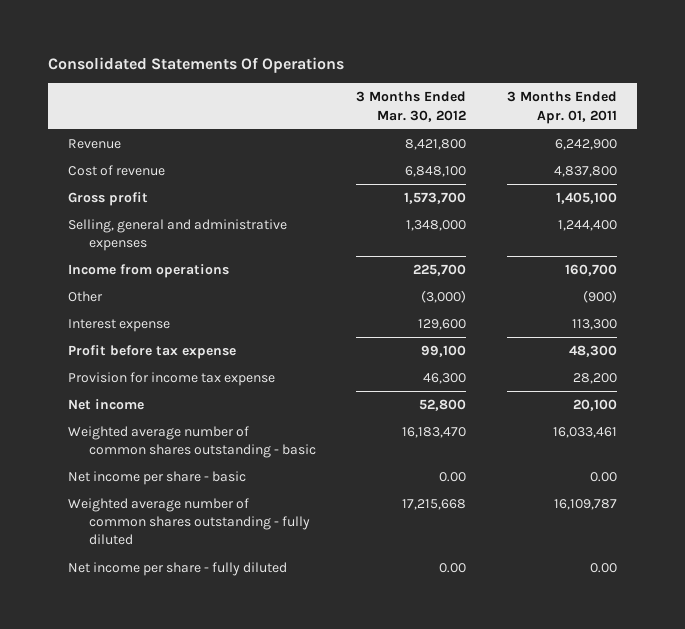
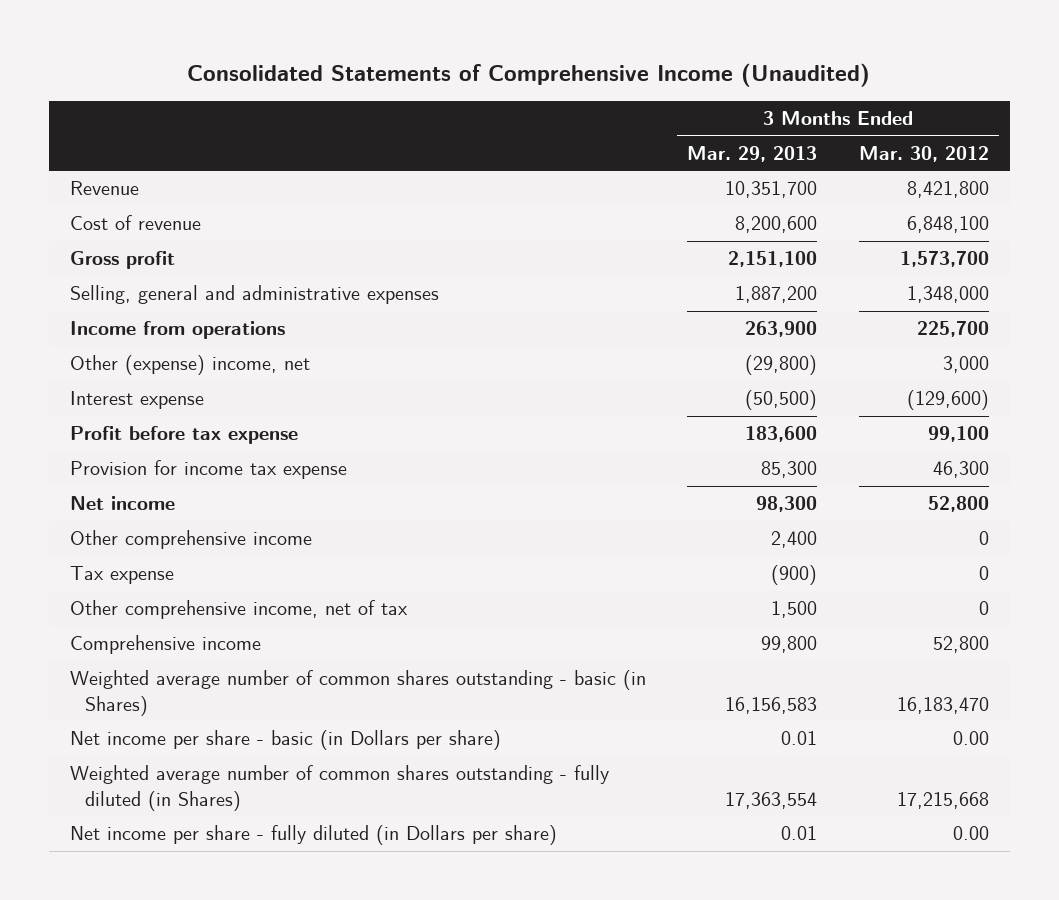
- Consolidated Statements Of Operations
+ Consolidated Statements of Comprehensive Income (Unaudited)
- | 3 Months Ended Mar. 30, 2012 | 3 Months Ended Apr. 01, 2011
+ | 3 Months Ended Mar. 29, 2013 | 3 Months Ended Mar. 30, 2012
- Other | (3,000) | (900)
- Interest expense | 129,600 | 113,300
+ Other (expense) income, net | (29,800) | 3,000
+ Interest expense | (50,500) | (129,600)
- Weighted average number of common shares outstanding - basic | 16,183,470 | 16,033,461
- Net income per share - basic | 0.00 | 0.00
- Weighted average number of common shares outstanding - fully diluted | 17,215,668 | 16,109,787
- Net income per share - fully diluted | 0.00 | 0.00
+ Other comprehensive income | 2,400 | 0
+ Tax expense | (900) | 0
+ Other comprehensive income, net of tax | 1,500 | 0
+ Comprehensive income | 99,800 | 52,800
+ Weighted average number of common shares outstanding - basic (in Shares) | 16,156,583 | 16,183,470
+ Net income per share - basic (in Dollars per share) | 0.01 | 0.00
+ Weighted average number of common shares outstanding - fully diluted (in Shares) | 17,363,554 | 17,215,668
+ Net income per share - fully diluted (in Dollars per share) | 0.01 | 0.00

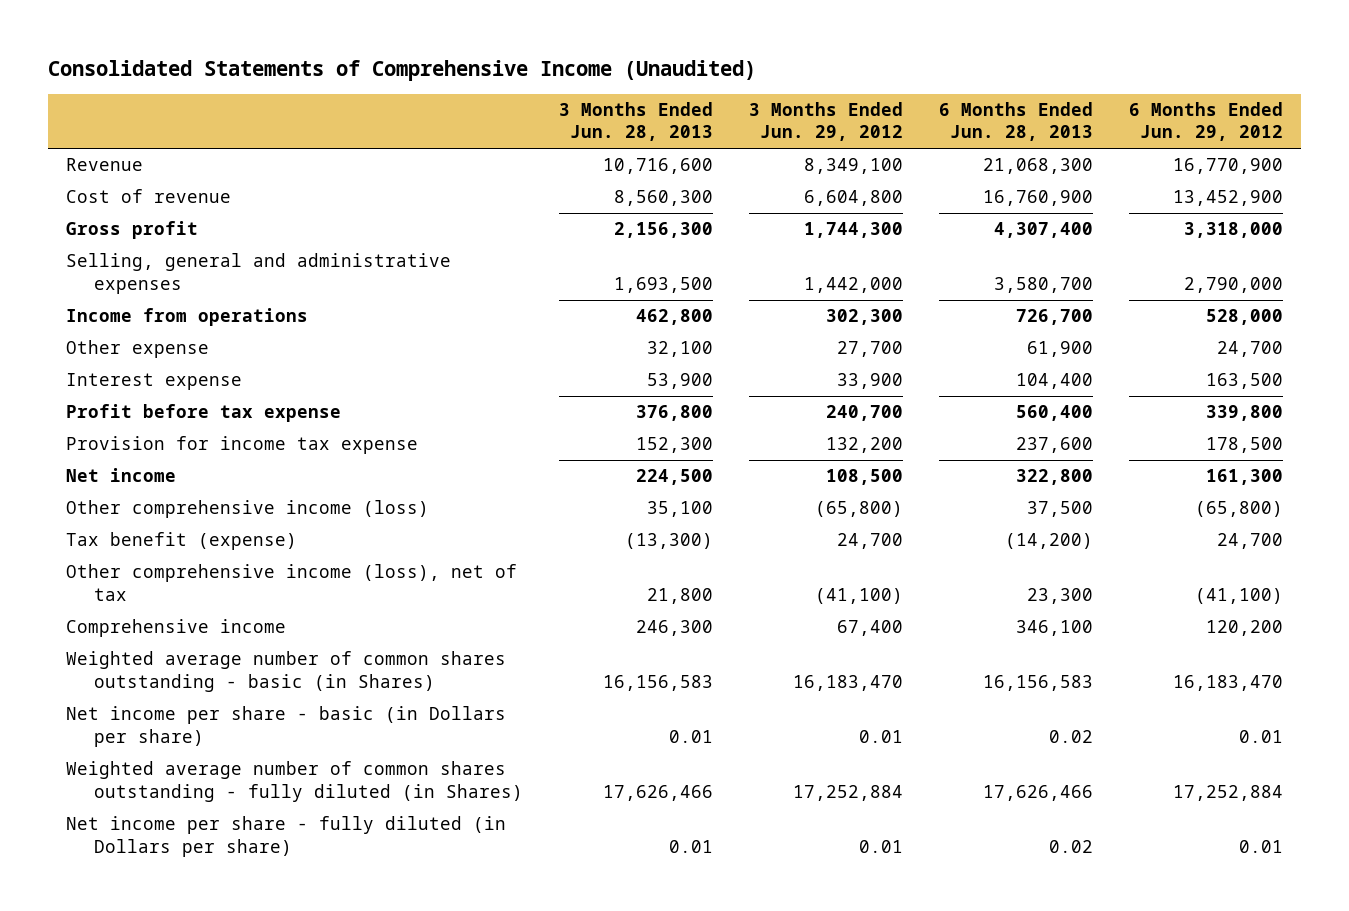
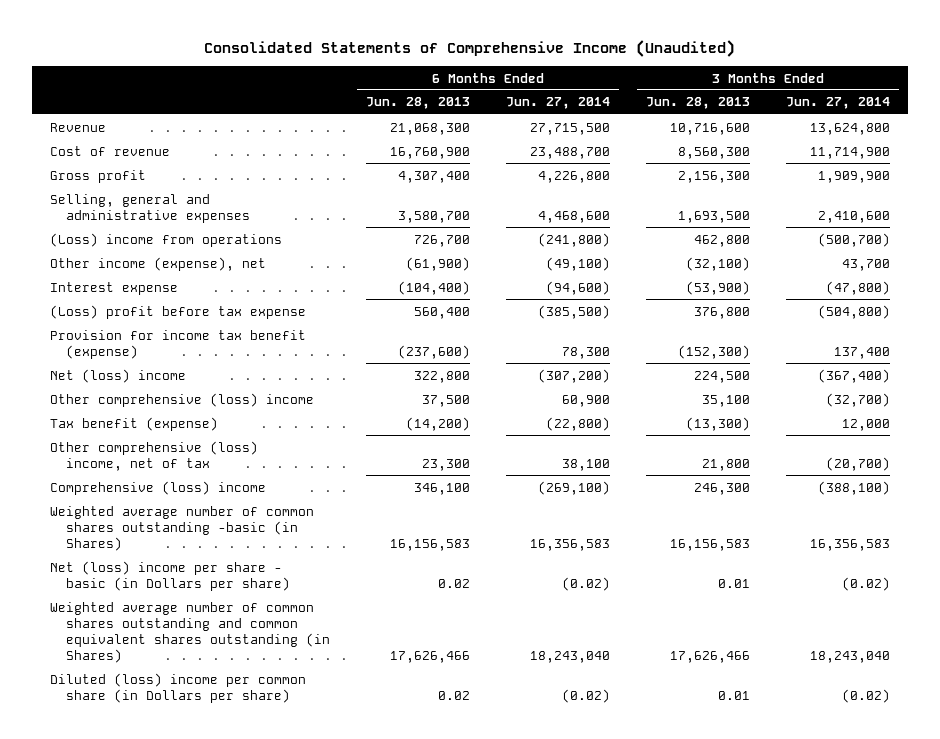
- | 3 Months Ended Jun. 28, 2013 | 3 Months Ended Jun. 29, 2012 | 6 Months Ended Jun. 28, 2013 | 6 Months Ended Jun. 29, 2012
+ | 6 Months Ended Jun. 28, 2013 | 6 Months Ended Jun. 27, 2014 | 3 Months Ended Jun. 28, 2013 | 3 Months Ended Jun. 27, 2014
- Income from operations | 462,800 | 302,300 | 726,700 | 528,000
- Other expense | 32,100 | 27,700 | 61,900 | 24,700
- Interest expense | 53,900 | 33,900 | 104,400 | 163,500
- Profit before tax expense | 376,800 | 240,700 | 560,400 | 339,800
- Provision for income tax expense | 152,300 | 132,200 | 237,600 | 178,500
- Net income | 224,500 | 108,500 | 322,800 | 161,300
- Other comprehensive income (loss) | 35,100 | (65,800) | 37,500 | (65,800)
+ (Loss) income from operations | 726,700 | (241,800) | 462,800 | (500,700)
+ Other income (expense), net | (61,900) | (49,100) | (32,100) | 43,700
+ Interest expense | (104,400) | (94,600) | (53,900) | (47,800)
+ (Loss) profit before tax expense | 560,400 | (385,500) | 376,800 | (504,800)
+ Provision for income tax benefit (expense) | (237,600) | 78,300 | (152,300) | 137,400
+ Net (loss) income | 322,800 | (307,200) | 224,500 | (367,400)
+ Other comprehensive (loss) income | 37,500 | 60,900 | 35,100 | (32,700)
- Other comprehensive income (loss), net of tax | 21,800 | (41,100) | 23,300 | (41,100)
- Comprehensive income | 246,300 | 67,400 | 346,100 | 120,200
- Weighted average number of common shares outstanding - basic (in Shares) | 16,156,583 | 16,183,470 | 16,156,583 | 16,183,470
- Net income per share - basic (in Dollars per share) | 0.01 | 0.01 | 0.02 | 0.01
- Weighted average number of common shares outstanding - fully diluted (in Shares) | 17,626,466 | 17,252,884 | 17,626,466 | 17,252,884
- Net income per share - fully diluted (in Dollars per share) | 0.01 | 0.01 | 0.02 | 0.01
+ Other comprehensive (loss) income, net of tax | 23,300 | 38,100 | 21,800 | (20,700)
+ Comprehensive (loss) income | 346,100 | (269,100) | 246,300 | (388,100)
+ Weighted average number of common shares outstanding -basic (in Shares) | 16,156,583 | 16,356,583 | 16,156,583 | 16,356,583
+ Net (loss) income per share - basic (in Dollars per share) | 0.02 | (0.02) | 0.01 | (0.02)
+ Weighted average number of common shares outstanding and common equivalent shares outstanding (in Shares) | 17,626,466 | 18,243,040 | 17,626,466 | 18,243,040
+ Diluted (loss) income per common share (in Dollars per share) | 0.02 | (0.02) | 0.01 | (0.02)

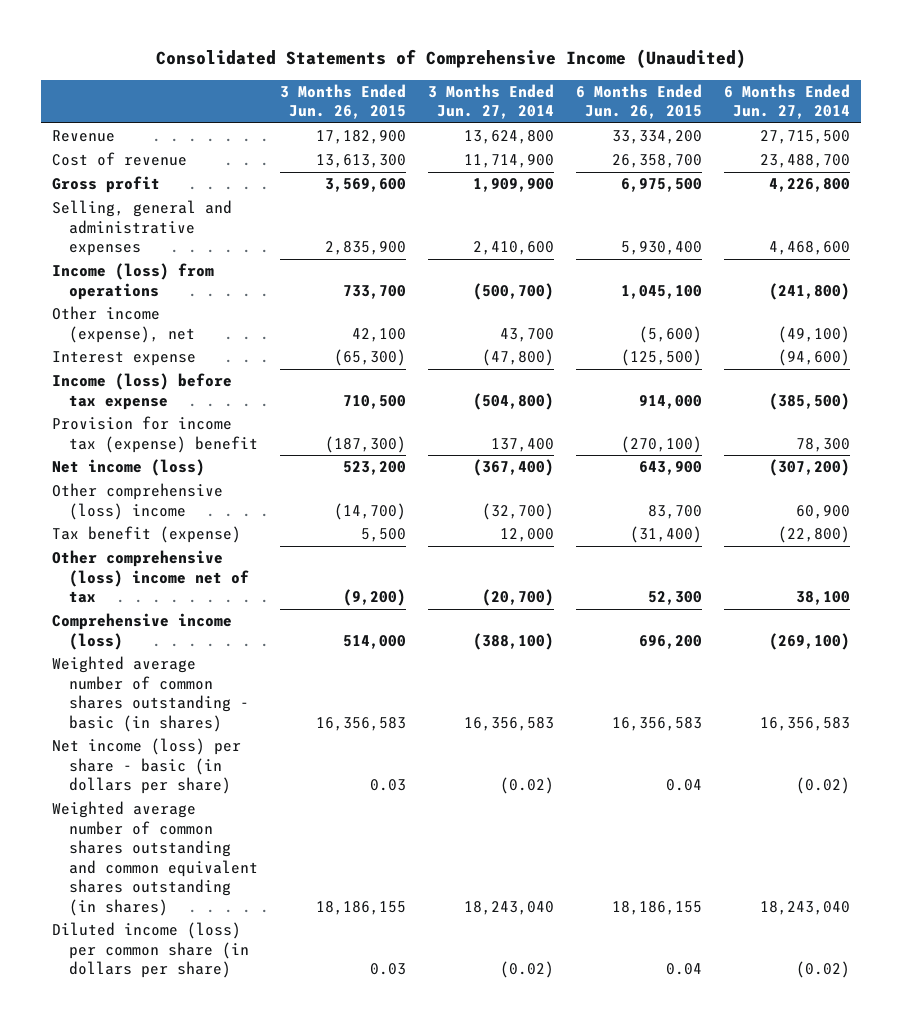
- | 6 Months Ended Jun. 28, 2013 | 6 Months Ended Jun. 27, 2014 | 3 Months Ended Jun. 28, 2013 | 3 Months Ended Jun. 27, 2014
+ | 3 Months Ended Jun. 26, 2015 | 3 Months Ended Jun. 27, 2014 | 6 Months Ended Jun. 26, 2015 | 6 Months Ended Jun. 27, 2014
- (Loss) income from operations | 726,700 | (241,800) | 462,800 | (500,700)
+ Income (loss) from operations | 733,700 | (500,700) | 1,045,100 | (241,800)
- (Loss) profit before tax expense | 560,400 | (385,500) | 376,800 | (504,800)
- Provision for income tax benefit (expense) | (237,600) | 78,300 | (152,300) | 137,400
- Net (loss) income | 322,800 | (307,200) | 224,500 | (367,400)
+ Income (loss) before tax expense | 710,500 | (504,800) | 914,000 | (385,500)
+ Provision for income tax (expense) benefit | (187,300) | 137,400 | (270,100) | 78,300
+ Net income (loss) | 523,200 | (367,400) | 643,900 | (307,200)
- Other comprehensive (loss) income, net of tax | 23,300 | 38,100 | 21,800 | (20,700)
- Comprehensive (loss) income | 346,100 | (269,100) | 246,300 | (388,100)
- Weighted average number of common shares outstanding -basic (in Shares) | 16,156,583 | 16,356,583 | 16,156,583 | 16,356,583
- Net (loss) income per share - basic (in Dollars per share) | 0.02 | (0.02) | 0.01 | (0.02)
- Weighted average number of common shares outstanding and common equivalent shares outstanding (in Shares) | 17,626,466 | 18,243,040 | 17,626,466 | 18,243,040
- Diluted (loss) income per common share (in Dollars per share) | 0.02 | (0.02) | 0.01 | (0.02)
+ Other comprehensive (loss) income net of tax | (9,200) | (20,700) | 52,300 | 38,100
+ Comprehensive income (loss) | 514,000 | (388,100) | 696,200 | (269,100)
+ Weighted average number of common shares outstanding - basic (in shares) | 16,356,583 | 16,356,583 | 16,356,583 | 16,356,583
+ Net income (loss) per share - basic (in dollars per share) | 0.03 | (0.02) | 0.04 | (0.02)
+ Weighted average number of common shares outstanding and common equivalent shares outstanding (in shares) | 18,186,155 | 18,243,040 | 18,186,155 | 18,243,040
+ Diluted income (loss) per common share (in dollars per share) | 0.03 | (0.02) | 0.04 | (0.02)

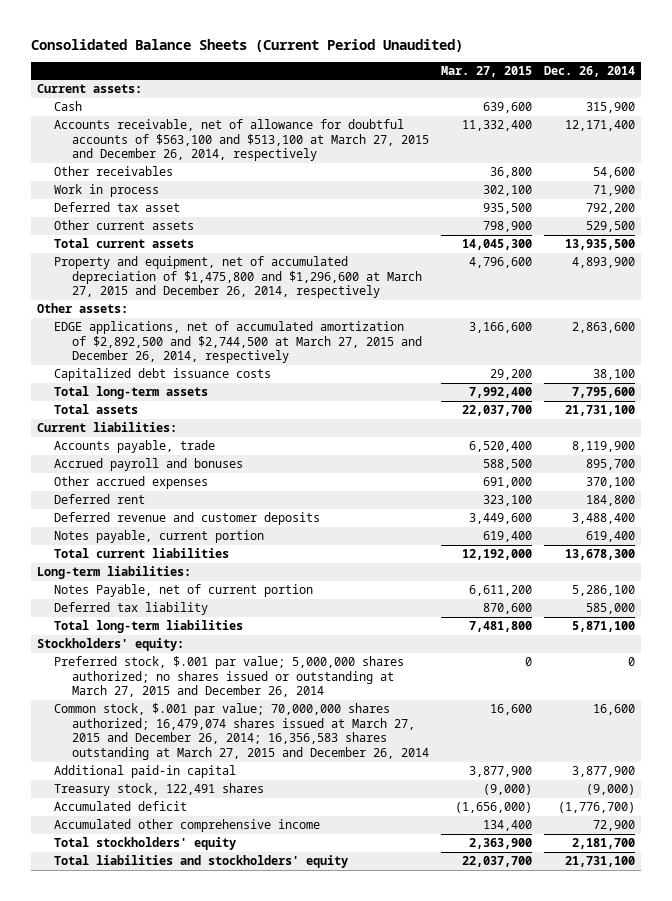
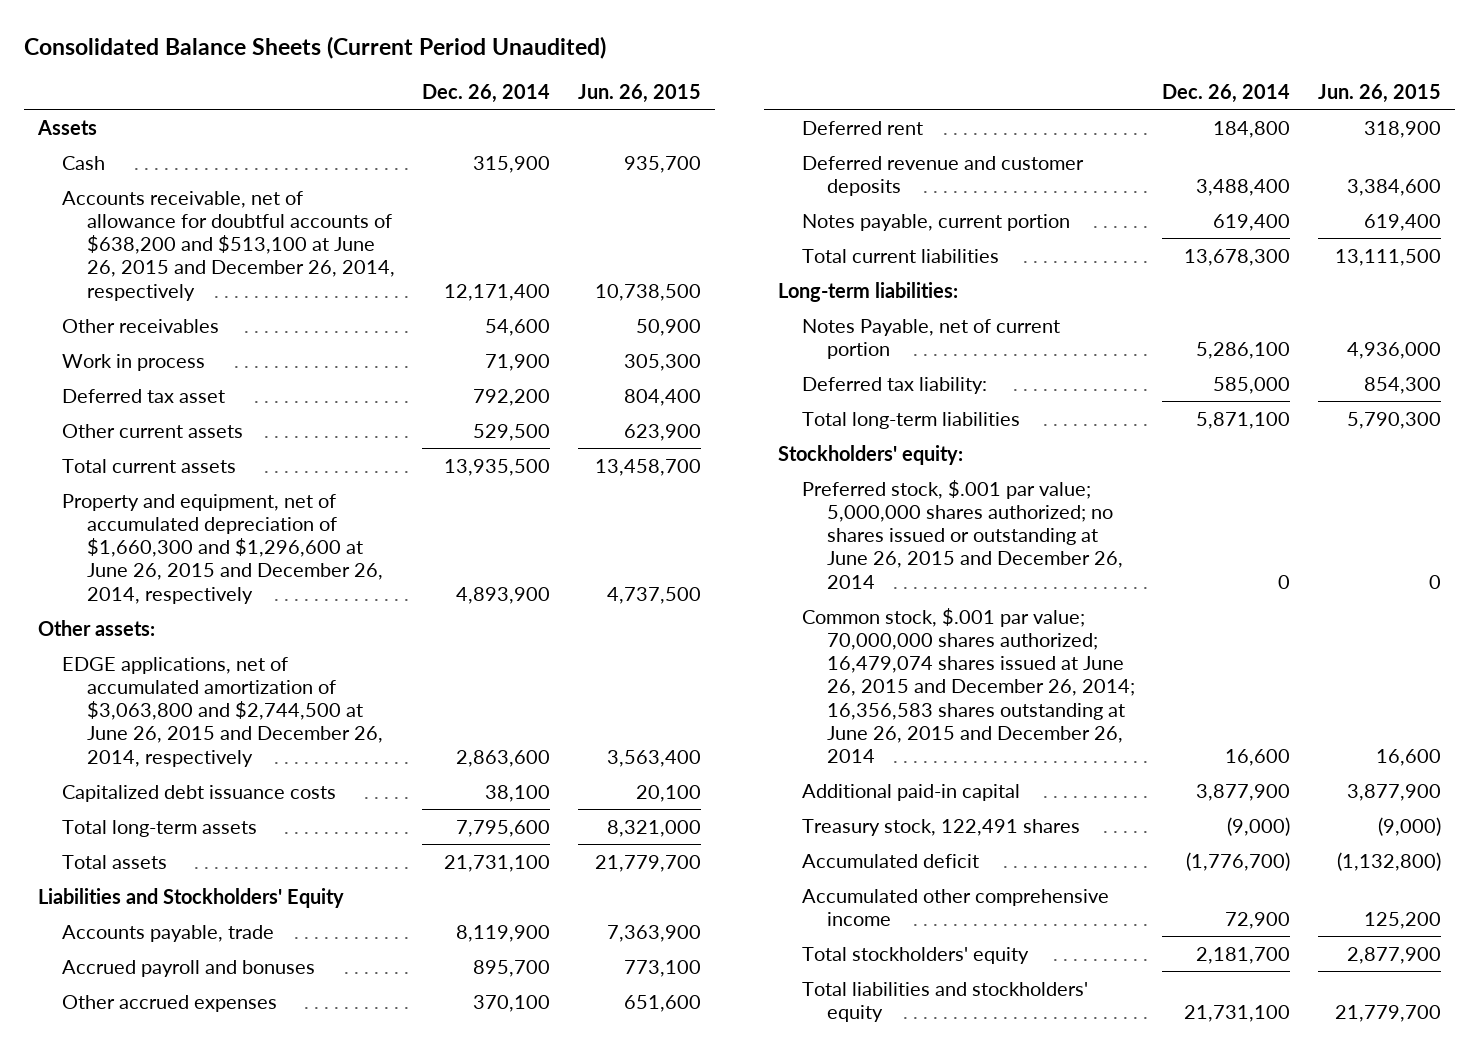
- | Mar. 27, 2015 | Dec. 26, 2014
+ | Dec. 26, 2014 | Jun. 26, 2015
- Current assets:
+ Assets
- Accounts receivable, net of allowance for doubtful accounts of $563,100 and $513,100 at March 27, 2015 and December 26, 2014, respectively | 11,332,400 | 12,171,400
+ Accounts receivable, net of allowance for doubtful accounts of $638,200 and $513,100 at June 26, 2015 and December 26, 2014, respectively | 12,171,400 | 10,738,500
- Property and equipment, net of accumulated depreciation of $1,475,800 and $1,296,600 at March 27, 2015 and December 26, 2014, respectively | 4,796,600 | 4,893,900
+ Property and equipment, net of accumulated depreciation of $1,660,300 and $1,296,600 at June 26, 2015 and December 26, 2014, respectively | 4,893,900 | 4,737,500
- EDGE applications, net of accumulated amortization of $2,892,500 and $2,744,500 at March 27, 2015 and December 26, 2014, respectively | 3,166,600 | 2,863,600
+ EDGE applications, net of accumulated amortization of $3,063,800 and $2,744,500 at June 26, 2015 and December 26, 2014, respectively | 2,863,600 | 3,563,400
- Current liabilities:
+ Liabilities and Stockholders' Equity
- Deferred tax liability | 870,600 | 585,000
+ Deferred tax liability: | 585,000 | 854,300
- Preferred stock, $.001 par value; 5,000,000 shares authorized; no shares issued or outstanding at March 27, 2015 and December 26, 2014 | 0 | 0
- Common stock, $.001 par value; 70,000,000 shares authorized; 16,479,074 shares issued at March 27, 2015 and December 26, 2014; 16,356,583 shares outstanding at March 27, 2015 and December 26, 2014 | 16,600 | 16,600
+ Preferred stock, $.001 par value; 5,000,000 shares authorized; no shares issued or outstanding at June 26, 2015 and December 26, 2014 | 0 | 0
+ Common stock, $.001 par value; 70,000,000 shares authorized; 16,479,074 shares issued at June 26, 2015 and December 26, 2014; 16,356,583 shares outstanding at June 26, 2015 and December 26, 2014 | 16,600 | 16,600

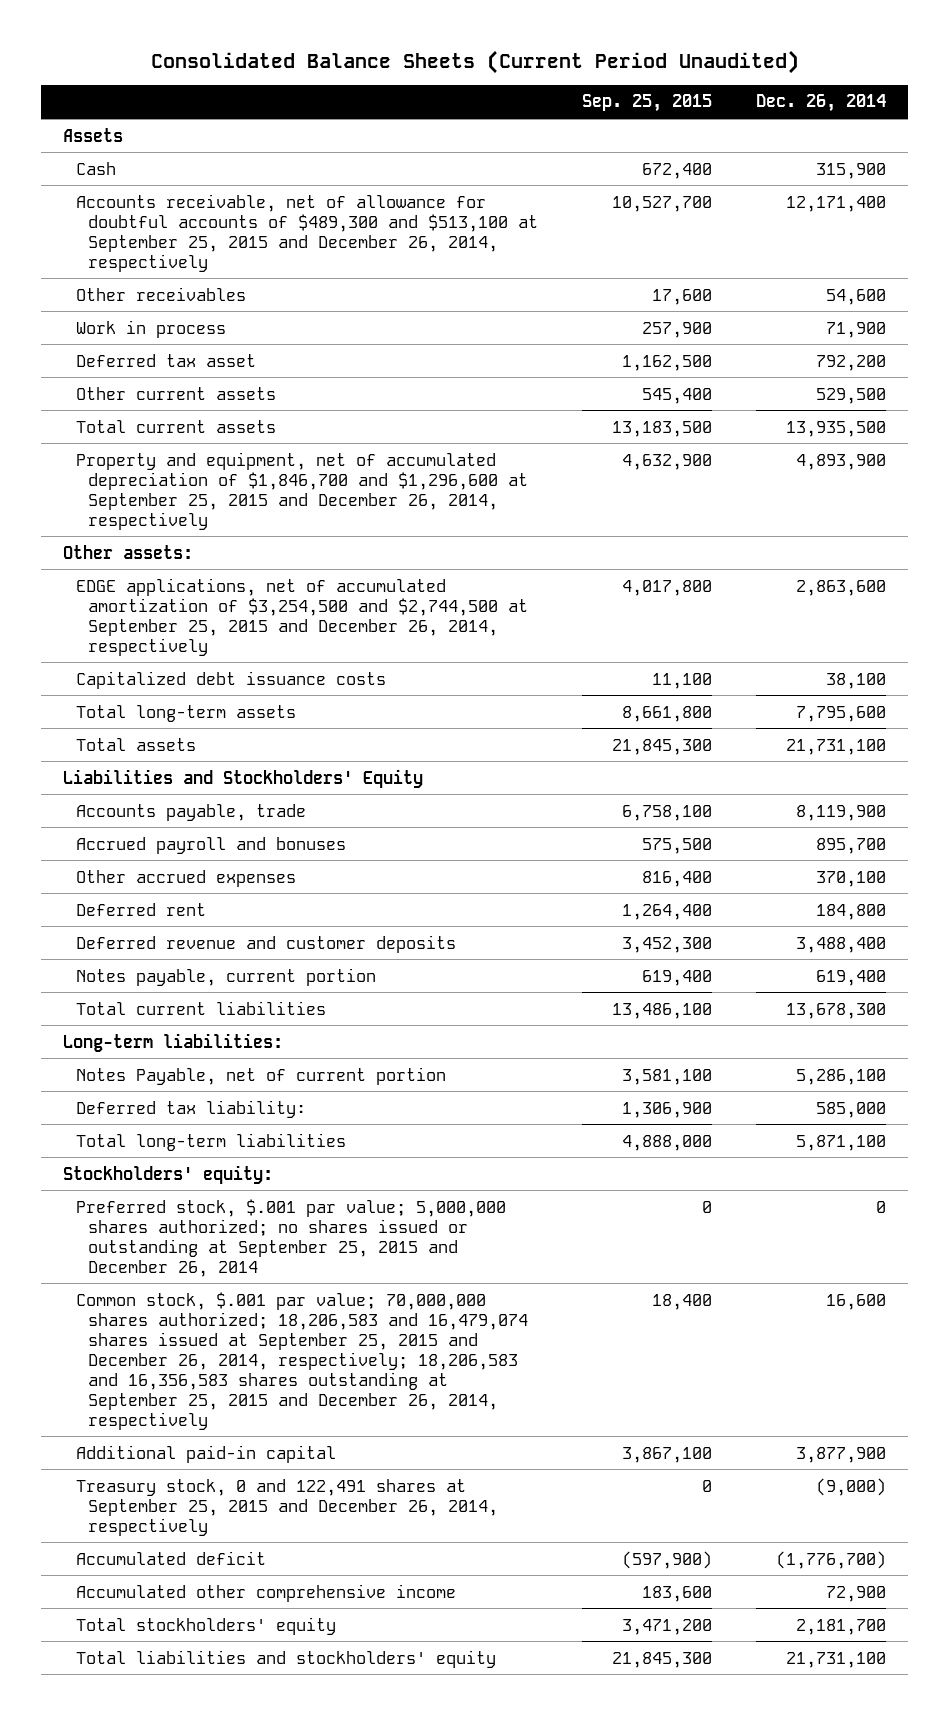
- | Dec. 26, 2014 | Jun. 26, 2015
+ | Sep. 25, 2015 | Dec. 26, 2014
- Accounts receivable, net of allowance for doubtful accounts of $638,200 and $513,100 at June 26, 2015 and December 26, 2014, respectively | 12,171,400 | 10,738,500
+ Accounts receivable, net of allowance for doubtful accounts of $489,300 and $513,100 at September 25, 2015 and December 26, 2014, respectively | 10,527,700 | 12,171,400
- Property and equipment, net of accumulated depreciation of $1,660,300 and $1,296,600 at June 26, 2015 and December 26, 2014, respectively | 4,893,900 | 4,737,500
+ Property and equipment, net of accumulated depreciation of $1,846,700 and $1,296,600 at September 25, 2015 and December 26, 2014, respectively | 4,632,900 | 4,893,900
- EDGE applications, net of accumulated amortization of $3,063,800 and $2,744,500 at June 26, 2015 and December 26, 2014, respectively | 2,863,600 | 3,563,400
+ EDGE applications, net of accumulated amortization of $3,254,500 and $2,744,500 at September 25, 2015 and December 26, 2014, respectively | 4,017,800 | 2,863,600
- Preferred stock, $.001 par value; 5,000,000 shares authorized; no shares issued or outstanding at June 26, 2015 and December 26, 2014 | 0 | 0
- Common stock, $.001 par value; 70,000,000 shares authorized; 16,479,074 shares issued at June 26, 2015 and December 26, 2014; 16,356,583 shares outstanding at June 26, 2015 and December 26, 2014 | 16,600 | 16,600
+ Preferred stock, $.001 par value; 5,000,000 shares authorized; no shares issued or outstanding at September 25, 2015 and December 26, 2014 | 0 | 0
+ Common stock, $.001 par value; 70,000,000 shares authorized; 18,206,583 and 16,479,074 shares issued at September 25, 2015 and December 26, 2014, respectively; 18,206,583 and 16,356,583 shares outstanding at September 25, 2015 and December 26, 2014, respectively | 18,400 | 16,600
- Treasury stock, 122,491 shares | (9,000) | (9,000)
+ Treasury stock, 0 and 122,491 shares at September 25, 2015 and December 26, 2014, respectively | 0 | (9,000)

